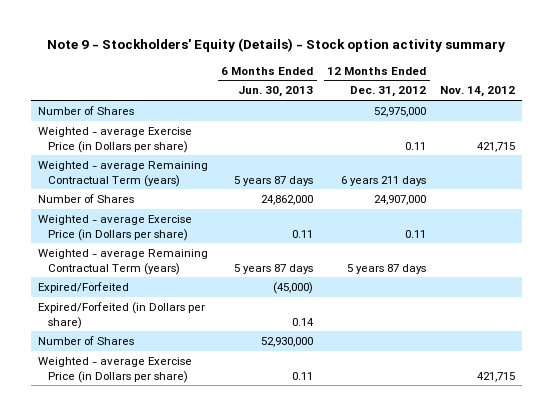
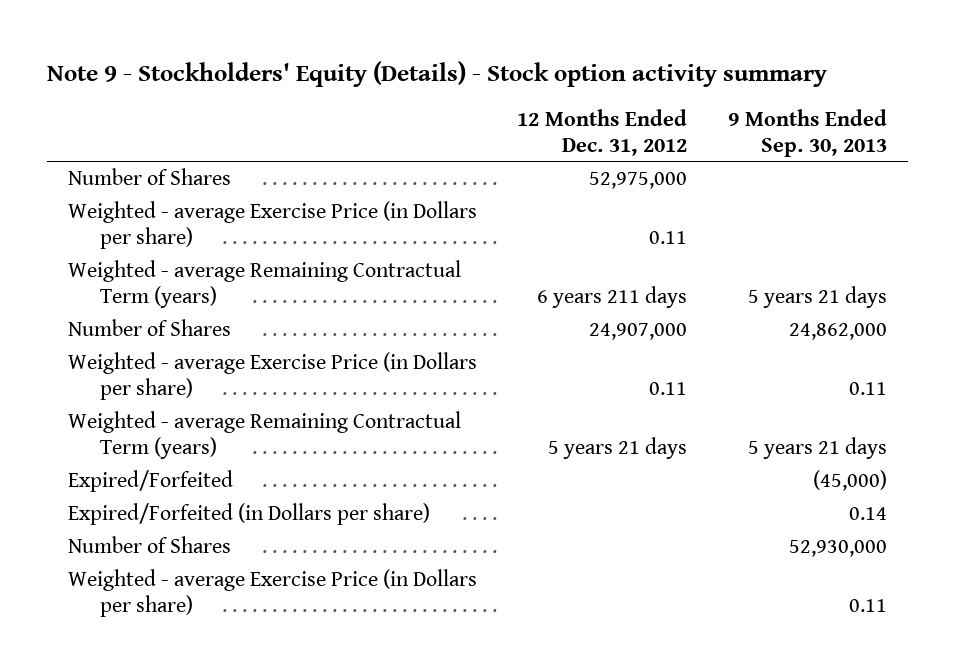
- | 6 Months Ended Jun. 30, 2013 | 12 Months Ended Dec. 31, 2012 | Nov. 14, 2012
+ | 12 Months Ended Dec. 31, 2012 | 9 Months Ended Sep. 30, 2013
- Weighted - average Remaining Contractual Term (years) | 5 years 87 days | 5 years 87 days |
+ Weighted - average Remaining Contractual Term (years) | 5 years 21 days | 5 years 21 days

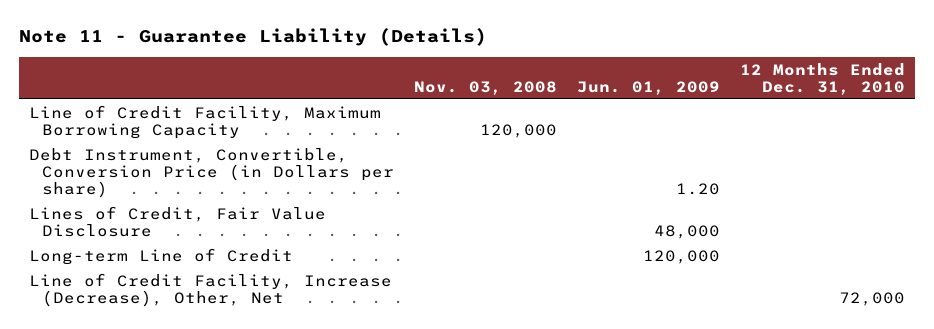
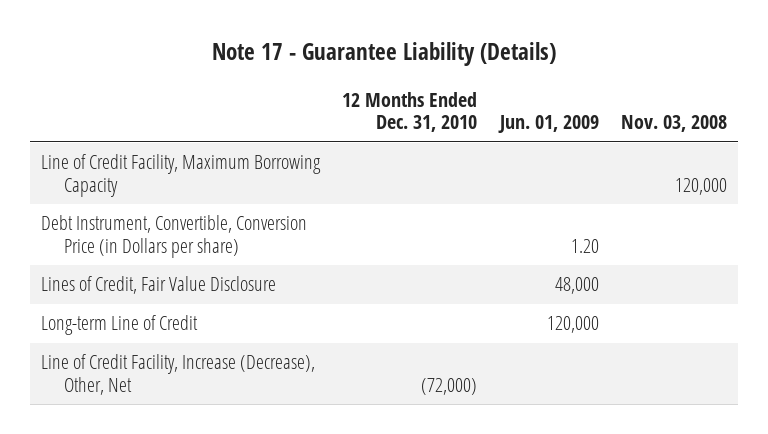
- Note 11 - Guarantee Liability (Details)
+ Note 17 - Guarantee Liability (Details)
- | Nov. 03, 2008 | Jun. 01, 2009 | 12 Months Ended Dec. 31, 2010
+ | 12 Months Ended Dec. 31, 2010 | Jun. 01, 2009 | Nov. 03, 2008
- Line of Credit Facility, Increase (Decrease), Other, Net | | | 72,000
+ Line of Credit Facility, Increase (Decrease), Other, Net | (72,000) | |

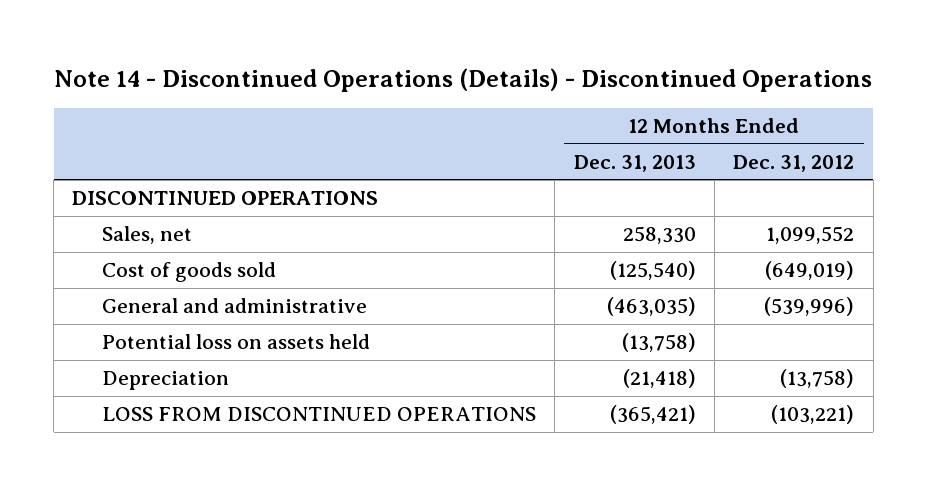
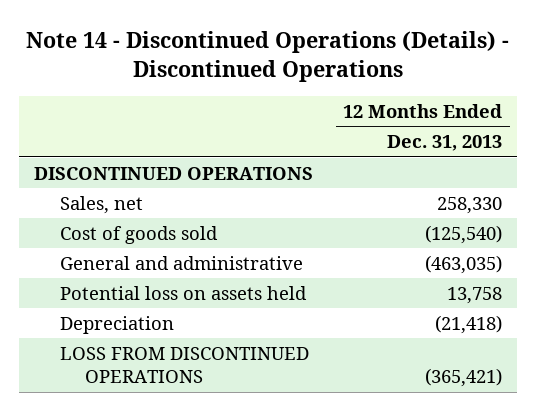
- | 12 Months Ended Dec. 31, 2013 | 12 Months Ended Dec. 31, 2012
+ | 12 Months Ended Dec. 31, 2013
- Potential loss on assets held | (13,758) |
+ Potential loss on assets held | 13,758

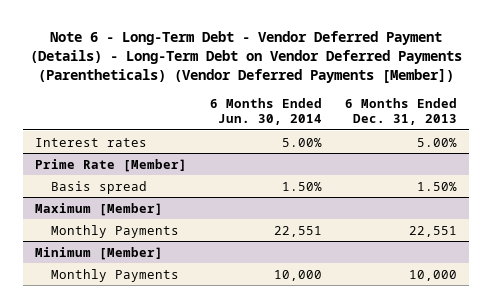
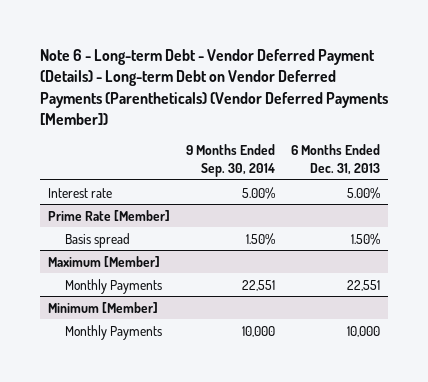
- Note 6 - Long-Term Debt - Vendor Deferred Payment (Details) - Long-Term Debt on Vendor Deferred Payments (Parentheticals) (Vendor Deferred Payments [Member])
+ Note 6 - Long-term Debt - Vendor Deferred Payment (Details) - Long-term Debt on Vendor Deferred Payments (Parentheticals) (Vendor Deferred Payments [Member])
- | 6 Months Ended Jun. 30, 2014 | 6 Months Ended Dec. 31, 2013
+ | 9 Months Ended Sep. 30, 2014 | 6 Months Ended Dec. 31, 2013
- Interest rates | 5.00% | 5.00%
+ Interest rate | 5.00% | 5.00%

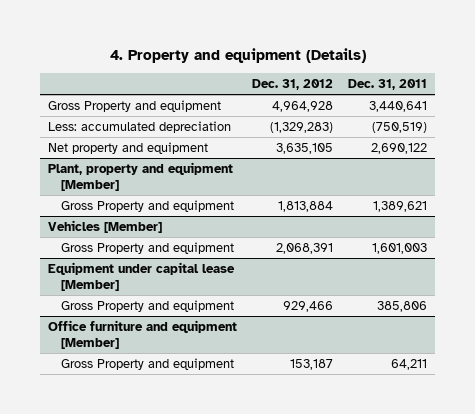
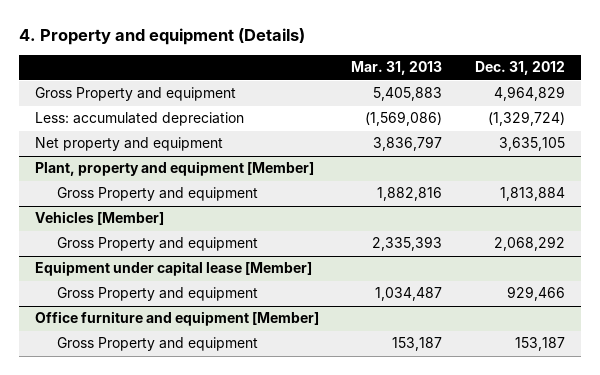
- | Dec. 31, 2012 | Dec. 31, 2011
+ | Mar. 31, 2013 | Dec. 31, 2012
- Gross Property and equipment | 4,964,928 | 3,440,641
- Less: accumulated depreciation | (1,329,283) | (750,519)
+ Gross Property and equipment | 5,405,883 | 4,964,829
+ Less: accumulated depreciation | (1,569,086) | (1,329,724)
@ Vehicles [Member]
- Gross Property and equipment | 2,068,391 | 1,601,003
+ Gross Property and equipment | 2,335,393 | 2,068,292

